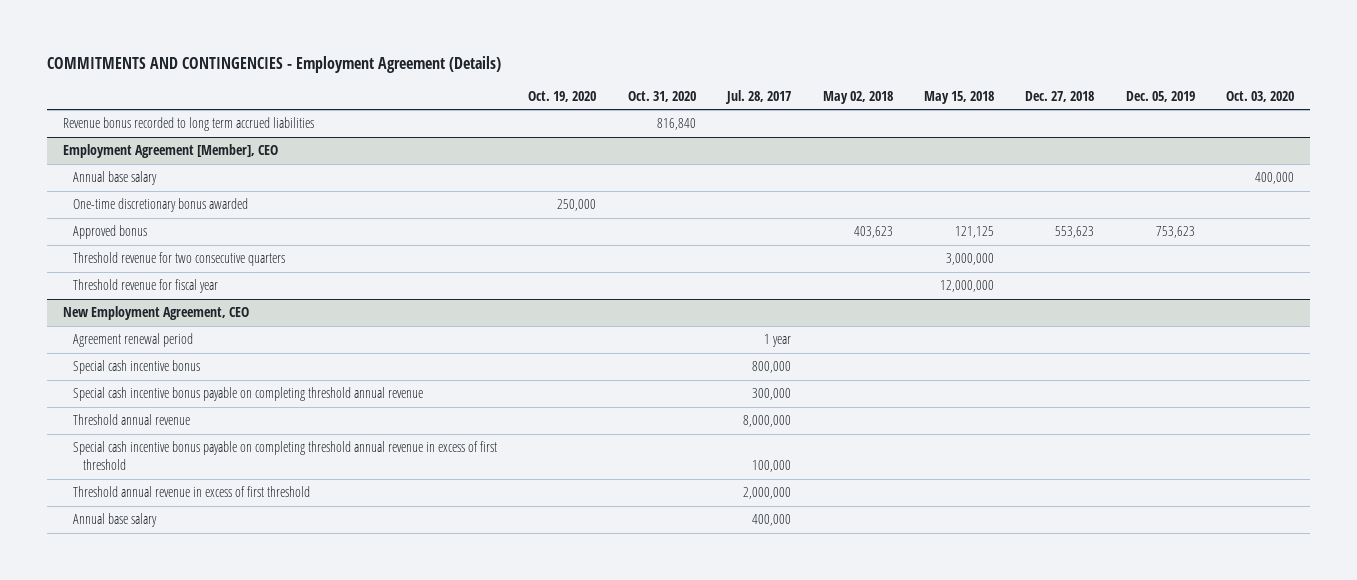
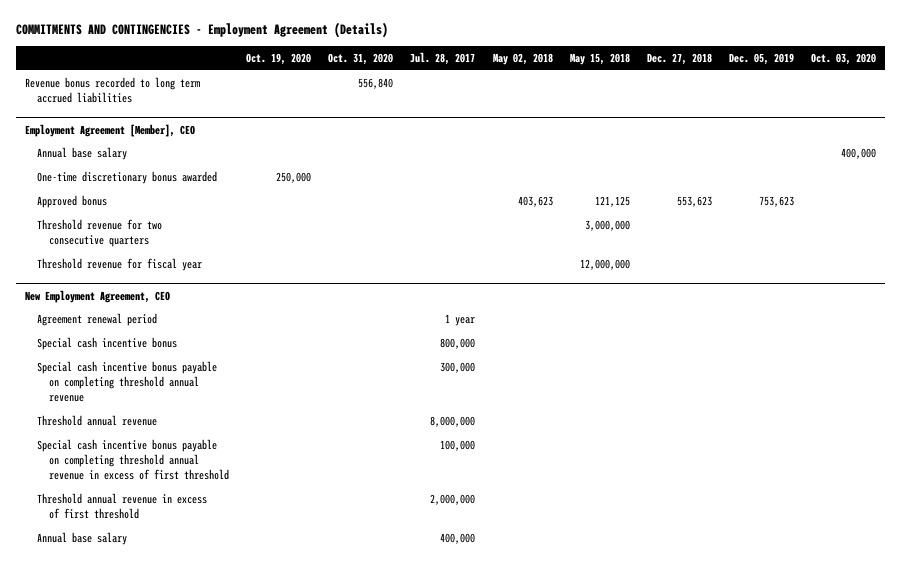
- Revenue bonus recorded to long term accrued liabilities | | 816,840 | | | | | |
+ Revenue bonus recorded to long term accrued liabilities | | 556,840 | | | | | |

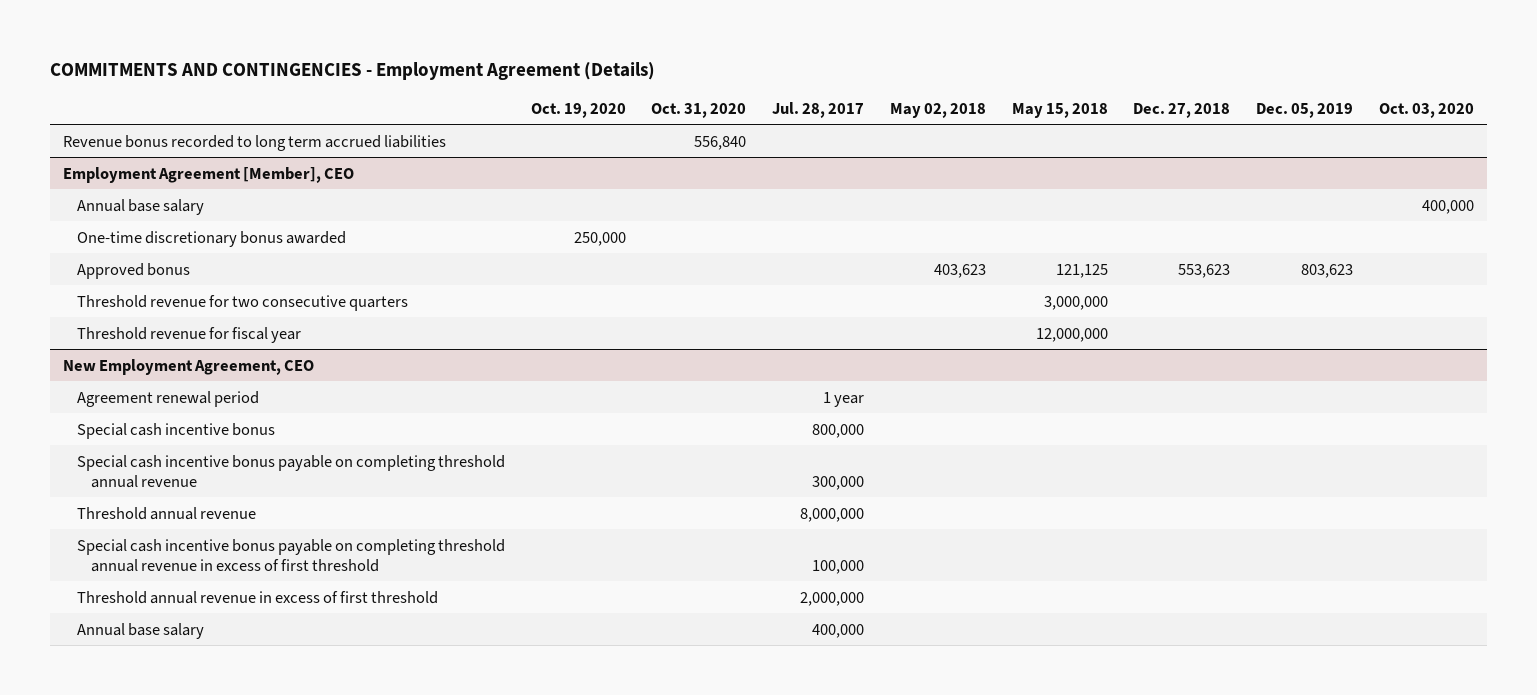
@ Employment Agreement [Member], CEO
- Approved bonus | | | | 403,623 | 121,125 | 553,623 | 753,623 |
+ Approved bonus | | | | 403,623 | 121,125 | 553,623 | 803,623 |

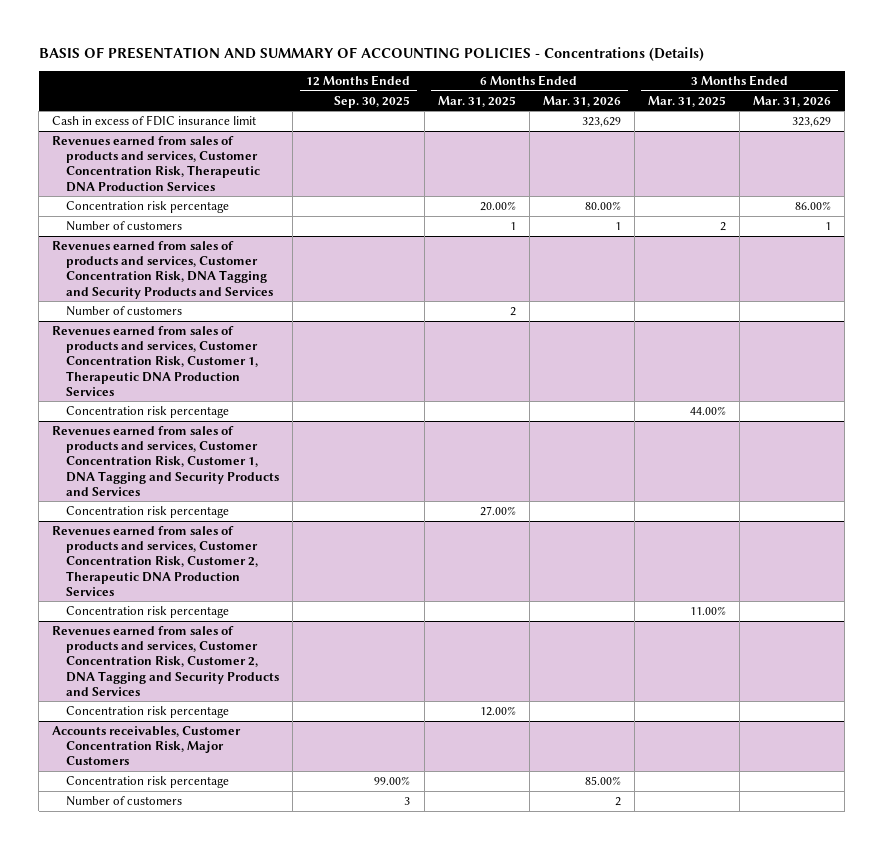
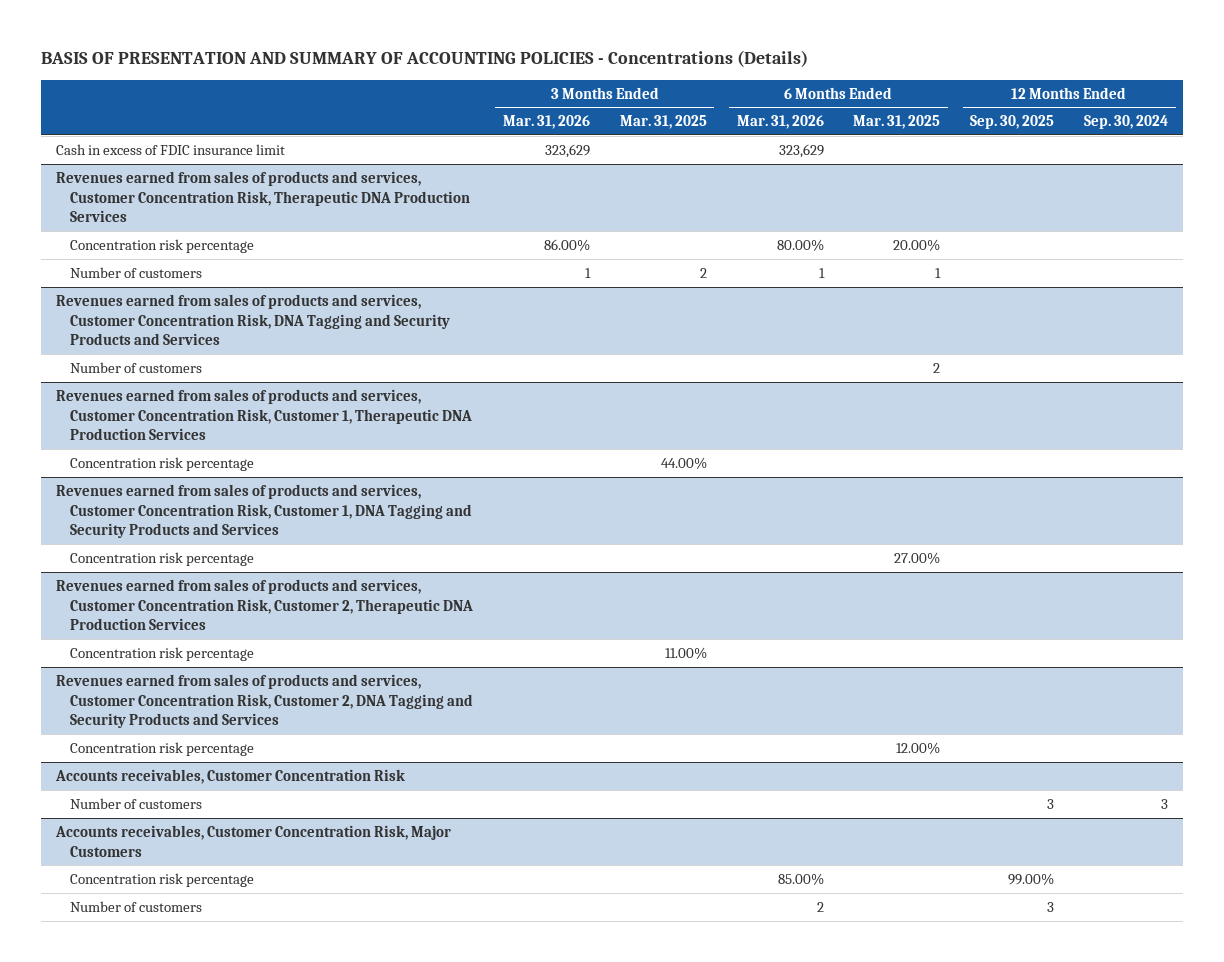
- | 12 Months Ended Sep. 30, 2025 | 6 Months Ended Mar. 31, 2025 | 6 Months Ended Mar. 31, 2026 | 3 Months Ended Mar. 31, 2025 | 3 Months Ended Mar. 31, 2026
+ | 3 Months Ended Mar. 31, 2026 | 3 Months Ended Mar. 31, 2025 | 6 Months Ended Mar. 31, 2026 | 6 Months Ended Mar. 31, 2025 | 12 Months Ended Sep. 30, 2025 | 12 Months Ended Sep. 30, 2024
+ Accounts receivables, Customer Concentration Risk
+ Number of customers | | | | | 3 | 3

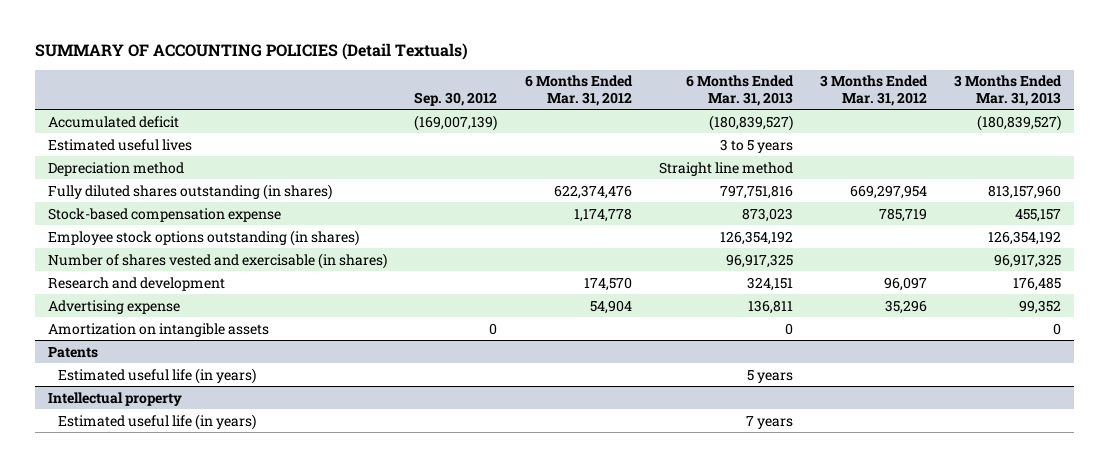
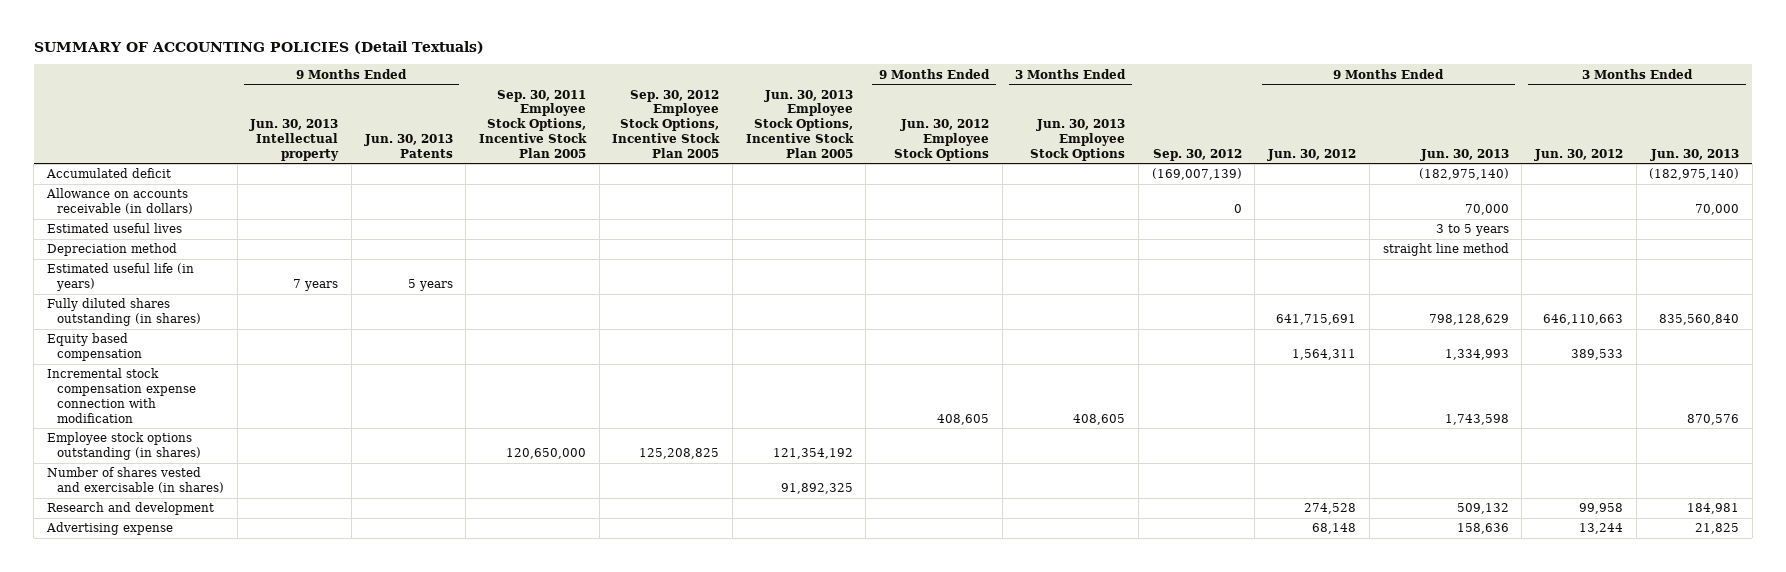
- | Sep. 30, 2012 | 6 Months Ended Mar. 31, 2012 | 6 Months Ended Mar. 31, 2013 | 3 Months Ended Mar. 31, 2012 | 3 Months Ended Mar. 31, 2013
+ | 9 Months Ended Jun. 30, 2013 Intellectual property | 9 Months Ended Jun. 30, 2013 Patents | Sep. 30, 2011 Employee Stock Options, Incentive Stock Plan 2005 | Sep. 30, 2012 Employee Stock Options, Incentive Stock Plan 2005 | Jun. 30, 2013 Employee Stock Options, Incentive Stock Plan 2005 | 9 Months Ended Jun. 30, 2012 Employee Stock Options | 3 Months Ended Jun. 30, 2013 Employee Stock Options | Sep. 30, 2012 | 9 Months Ended Jun. 30, 2012 | 9 Months Ended Jun. 30, 2013 | 3 Months Ended Jun. 30, 2012 | 3 Months Ended Jun. 30, 2013
+ Allowance on accounts receivable (in dollars) | | | | | | | | 0 | | 70,000 | | 70,000
+ Estimated useful life (in years) | 7 years | 5 years | | | | | | | | | |
- Stock-based compensation expense | | 1,174,778 | 873,023 | 785,719 | 455,157
+ Equity based compensation | | | | | | | | | 1,564,311 | 1,334,993 | 389,533 |
+ Incremental stock compensation expense connection with modification | | | | | | 408,605 | 408,605 | | | 1,743,598 | | 870,576
- Amortization on intangible assets | 0 | | 0 | | 0
- Patents
- Estimated useful life (in years) | | | 5 years | |
- Intellectual property
- Estimated useful life (in years) | | | 7 years | |

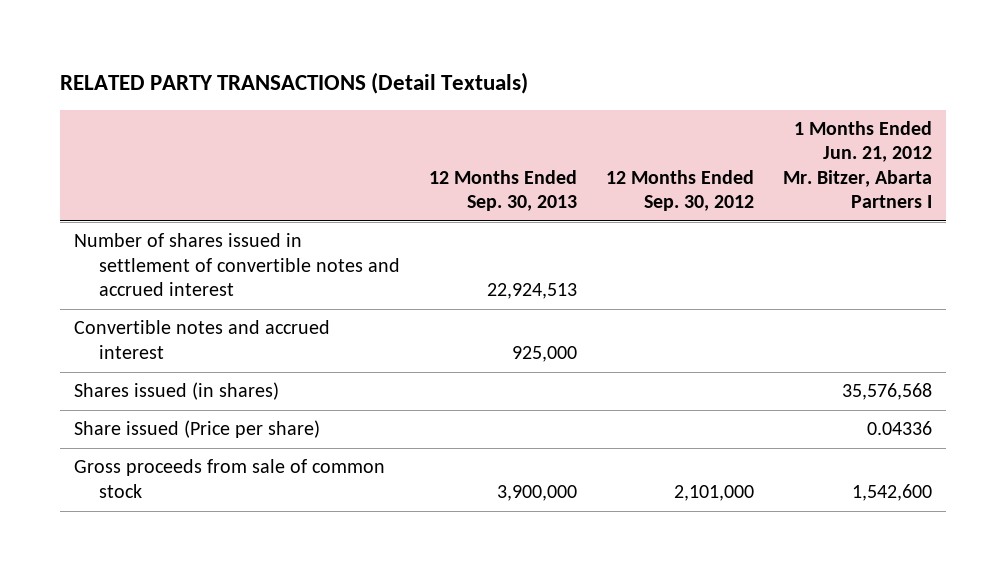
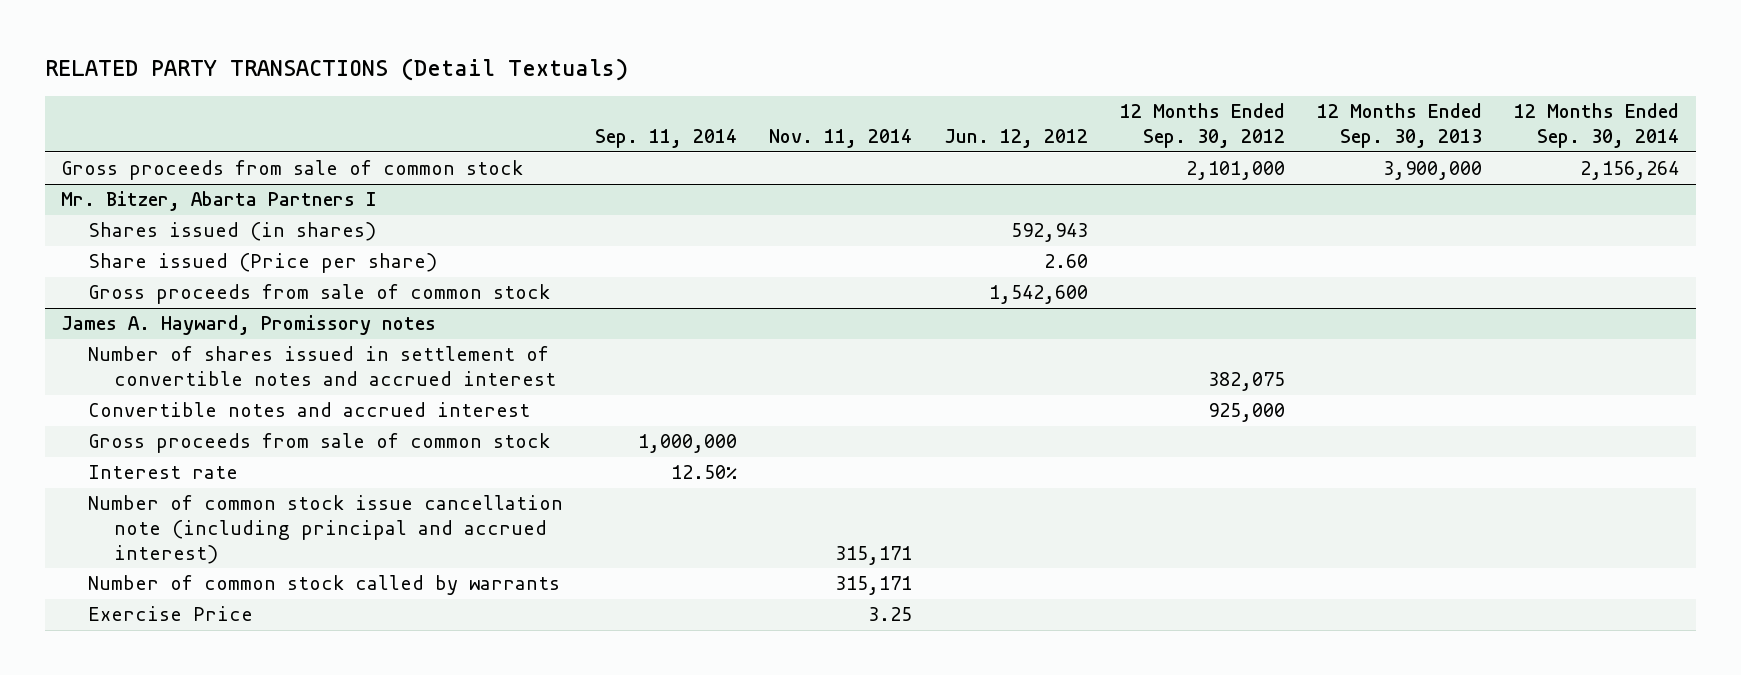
- | 12 Months Ended Sep. 30, 2013 | 12 Months Ended Sep. 30, 2012 | 1 Months Ended Jun. 21, 2012 Mr. Bitzer, Abarta Partners I
+ | Sep. 11, 2014 | Nov. 11, 2014 | Jun. 12, 2012 | 12 Months Ended Sep. 30, 2012 | 12 Months Ended Sep. 30, 2013 | 12 Months Ended Sep. 30, 2014
- Number of shares issued in settlement of convertible notes and accrued interest | 22,924,513 | |
- Convertible notes and accrued interest | 925,000 | |
- Shares issued (in shares) | | | 35,576,568
- Share issued (Price per share) | | | 0.04336
+ Mr. Bitzer, Abarta Partners I
+ Shares issued (in shares) | | | 592,943 | | |
+ Share issued (Price per share) | | | 2.60 | | |
+ Gross proceeds from sale of common stock | | | 1,542,600 | | |
+ James A. Hayward, Promissory notes
+ Number of shares issued in settlement of convertible notes and accrued interest | | | | 382,075 | |
+ Convertible notes and accrued interest | | | | 925,000 | |
+ Gross proceeds from sale of common stock | 1,000,000 | | | | |
+ Interest rate | 12.50% | | | | |
+ Number of common stock issue cancellation note (including principal and accrued interest) | | 315,171 | | | |
+ Number of common stock called by warrants | | 315,171 | | | |
+ Exercise Price | | 3.25 | | | |

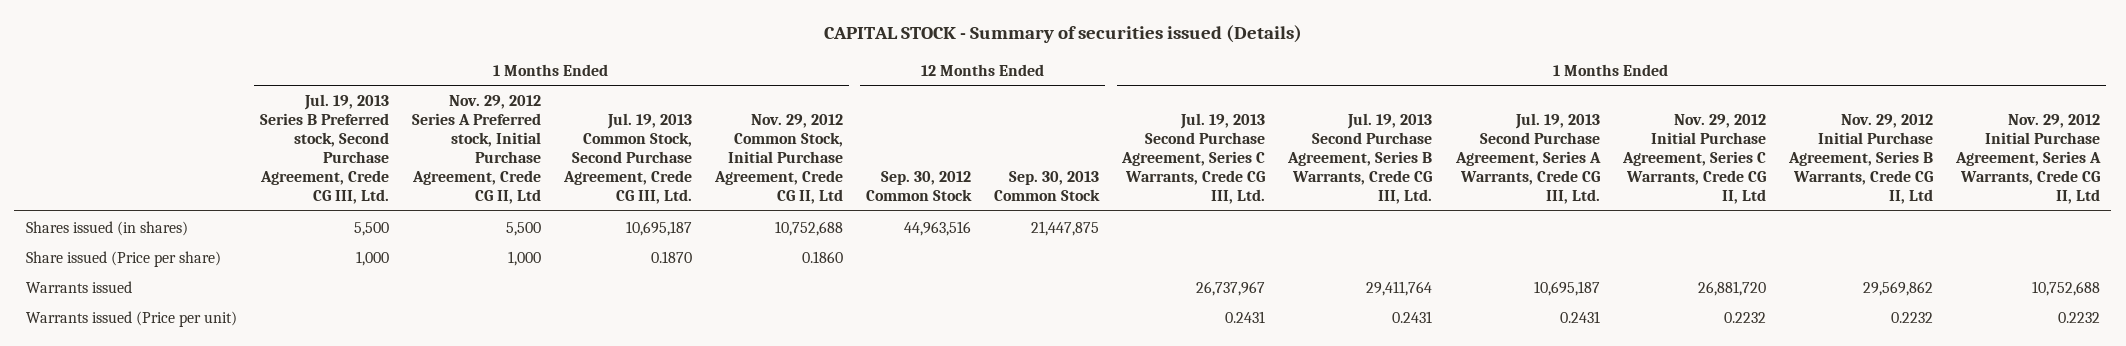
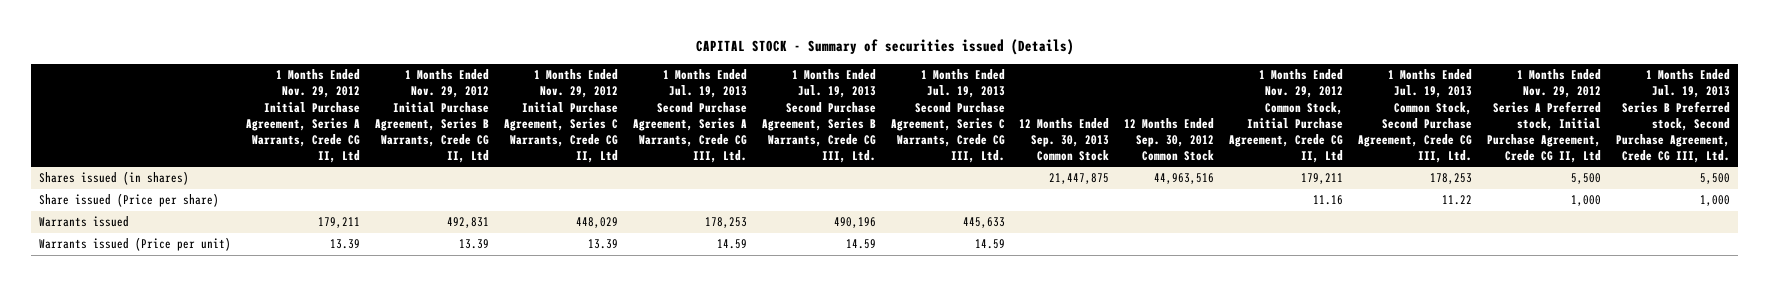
- | 1 Months Ended Jul. 19, 2013 Series B Preferred stock, Second Purchase Agreement, Crede CG III, Ltd. | 1 Months Ended Nov. 29, 2012 Series A Preferred stock, Initial Purchase Agreement, Crede CG II, Ltd | 1 Months Ended Jul. 19, 2013 Common Stock, Second Purchase Agreement, Crede CG III, Ltd. | 1 Months Ended Nov. 29, 2012 Common Stock, Initial Purchase Agreement, Crede CG II, Ltd | 12 Months Ended Sep. 30, 2012 Common Stock | 12 Months Ended Sep. 30, 2013 Common Stock | 1 Months Ended Jul. 19, 2013 Second Purchase Agreement, Series C Warrants, Crede CG III, Ltd. | 1 Months Ended Jul. 19, 2013 Second Purchase Agreement, Series B Warrants, Crede CG III, Ltd. | 1 Months Ended Jul. 19, 2013 Second Purchase Agreement, Series A Warrants, Crede CG III, Ltd. | 1 Months Ended Nov. 29, 2012 Initial Purchase Agreement, Series C Warrants, Crede CG II, Ltd | 1 Months Ended Nov. 29, 2012 Initial Purchase Agreement, Series B Warrants, Crede CG II, Ltd | 1 Months Ended Nov. 29, 2012 Initial Purchase Agreement, Series A Warrants, Crede CG II, Ltd
+ | 1 Months Ended Nov. 29, 2012 Initial Purchase Agreement, Series A Warrants, Crede CG II, Ltd | 1 Months Ended Nov. 29, 2012 Initial Purchase Agreement, Series B Warrants, Crede CG II, Ltd | 1 Months Ended Nov. 29, 2012 Initial Purchase Agreement, Series C Warrants, Crede CG II, Ltd | 1 Months Ended Jul. 19, 2013 Second Purchase Agreement, Series A Warrants, Crede CG III, Ltd. | 1 Months Ended Jul. 19, 2013 Second Purchase Agreement, Series B Warrants, Crede CG III, Ltd. | 1 Months Ended Jul. 19, 2013 Second Purchase Agreement, Series C Warrants, Crede CG III, Ltd. | 12 Months Ended Sep. 30, 2013 Common Stock | 12 Months Ended Sep. 30, 2012 Common Stock | 1 Months Ended Nov. 29, 2012 Common Stock, Initial Purchase Agreement, Crede CG II, Ltd | 1 Months Ended Jul. 19, 2013 Common Stock, Second Purchase Agreement, Crede CG III, Ltd. | 1 Months Ended Nov. 29, 2012 Series A Preferred stock, Initial Purchase Agreement, Crede CG II, Ltd | 1 Months Ended Jul. 19, 2013 Series B Preferred stock, Second Purchase Agreement, Crede CG III, Ltd.
- Shares issued (in shares) | 5,500 | 5,500 | 10,695,187 | 10,752,688 | 44,963,516 | 21,447,875 | | | | | |
- Share issued (Price per share) | 1,000 | 1,000 | 0.1870 | 0.1860 | | | | | | | |
- Warrants issued | | | | | | | 26,737,967 | 29,411,764 | 10,695,187 | 26,881,720 | 29,569,862 | 10,752,688
- Warrants issued (Price per unit) | | | | | | | 0.2431 | 0.2431 | 0.2431 | 0.2232 | 0.2232 | 0.2232
+ Shares issued (in shares) | | | | | | | 21,447,875 | 44,963,516 | 179,211 | 178,253 | 5,500 | 5,500
+ Share issued (Price per share) | | | | | | | | | 11.16 | 11.22 | 1,000 | 1,000
+ Warrants issued | 179,211 | 492,831 | 448,029 | 178,253 | 490,196 | 445,633 | | | | | |
+ Warrants issued (Price per unit) | 13.39 | 13.39 | 13.39 | 14.59 | 14.59 | 14.59 | | | | | |

